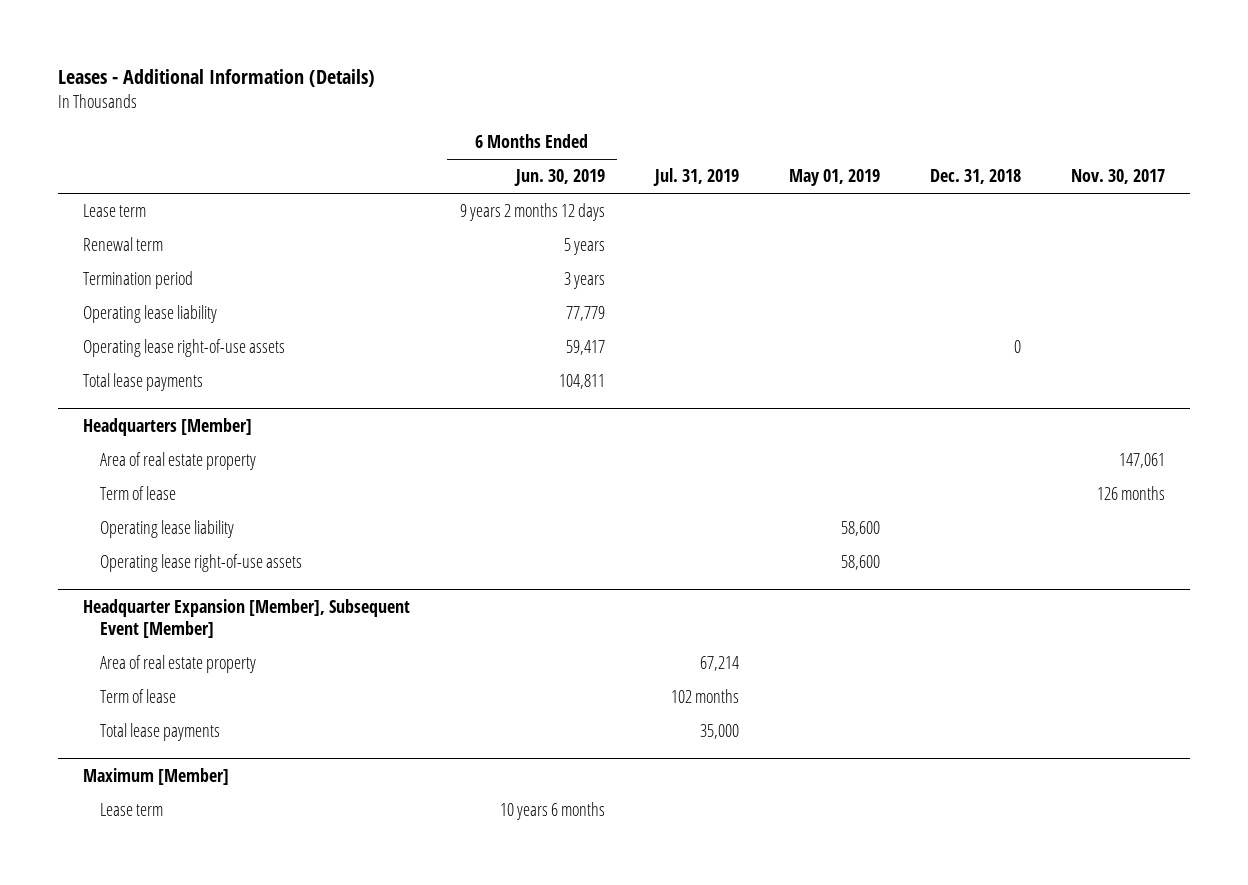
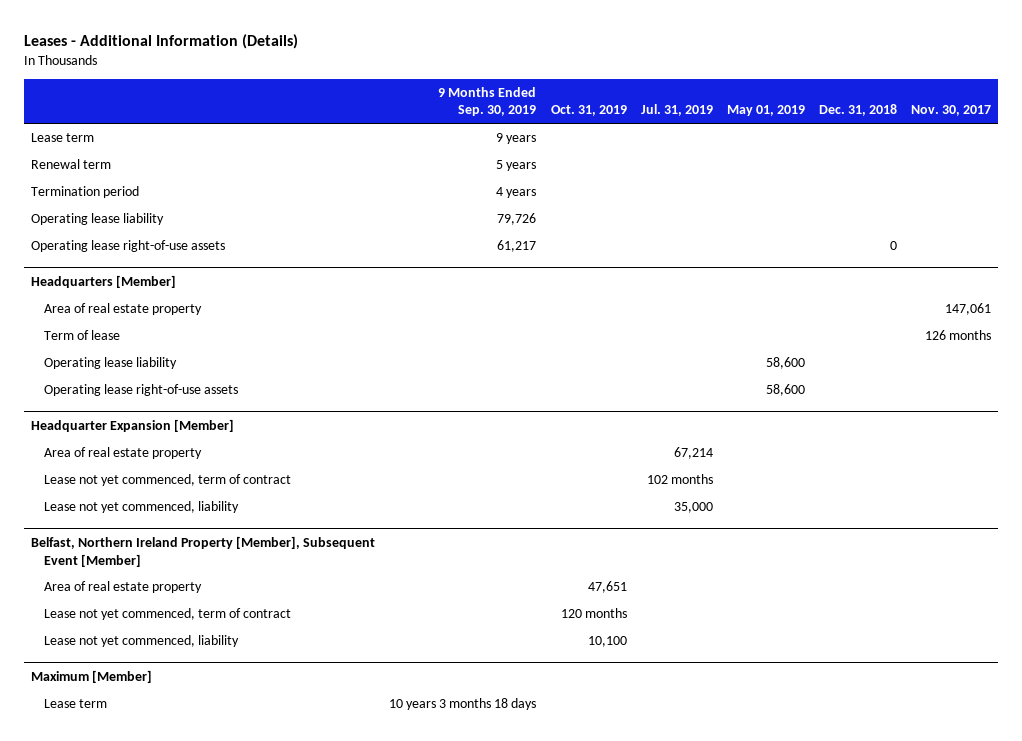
- | 6 Months Ended Jun. 30, 2019 | Jul. 31, 2019 | May 01, 2019 | Dec. 31, 2018 | Nov. 30, 2017
+ | 9 Months Ended Sep. 30, 2019 | Oct. 31, 2019 | Jul. 31, 2019 | May 01, 2019 | Dec. 31, 2018 | Nov. 30, 2017
- Total lease payments | 104,811 | | | |
- Headquarter Expansion [Member], Subsequent Event [Member]
+ Headquarter Expansion [Member]
- Term of lease | | 102 months | | |
- Total lease payments | | 35,000 | | |
+ Lease not yet commenced, term of contract | | | 102 months | | |
+ Lease not yet commenced, liability | | | 35,000 | | |
+ Belfast, Northern Ireland Property [Member], Subsequent Event [Member]
+ Area of real estate property | | 47,651 | | | |
+ Lease not yet commenced, term of contract | | 120 months | | | |
+ Lease not yet commenced, liability | | 10,100 | | | |

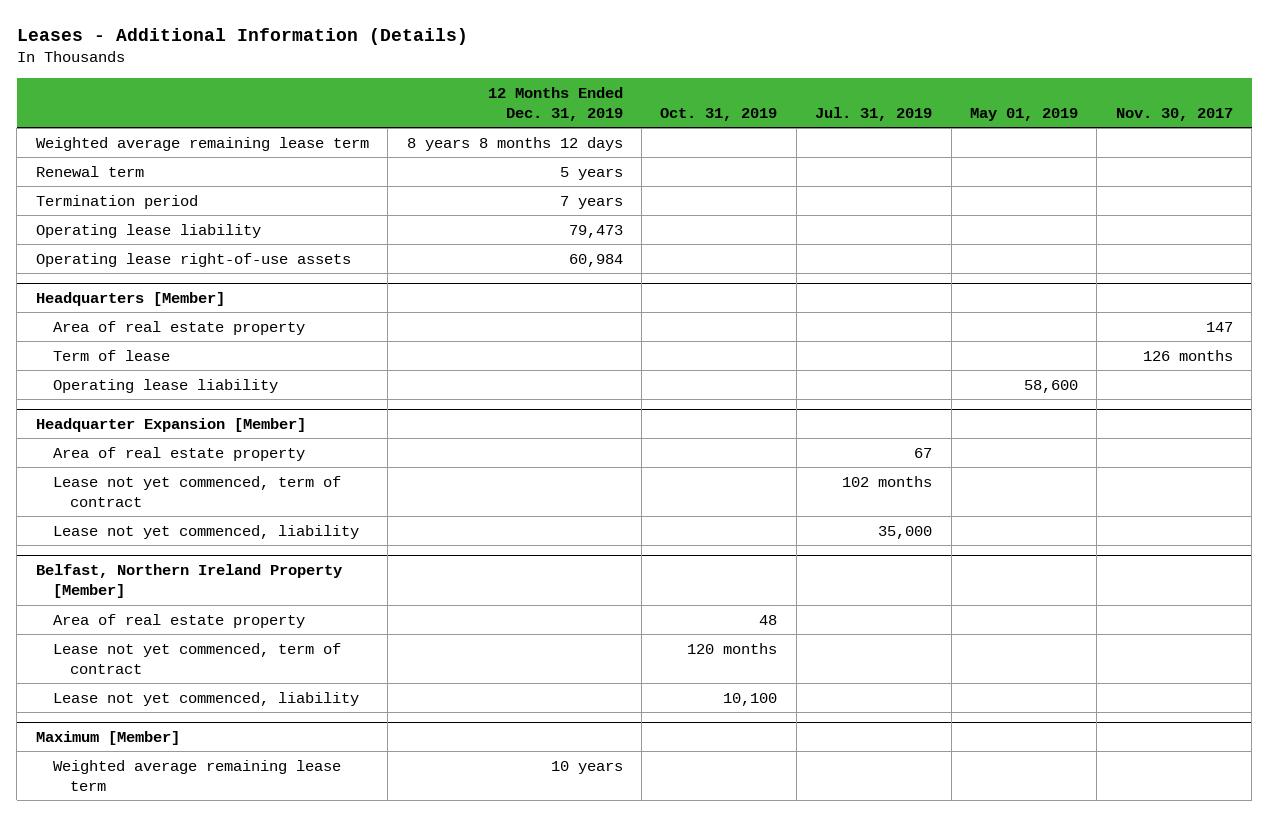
- | 9 Months Ended Sep. 30, 2019 | Oct. 31, 2019 | Jul. 31, 2019 | May 01, 2019 | Dec. 31, 2018 | Nov. 30, 2017
+ | 12 Months Ended Dec. 31, 2019 | Oct. 31, 2019 | Jul. 31, 2019 | May 01, 2019 | Nov. 30, 2017
- Lease term | 9 years | | | | |
+ Weighted average remaining lease term | 8 years 8 months 12 days | | | |
@ Headquarters [Member]
- Area of real estate property | | | | | | 147,061
+ Area of real estate property | | | | | 147
- Operating lease right-of-use assets | | | | 58,600 | |
@ Headquarter Expansion [Member]
- Area of real estate property | | | 67,214 | | |
+ Area of real estate property | | | 67 | |
- Belfast, Northern Ireland Property [Member], Subsequent Event [Member]
- Area of real estate property | | 47,651 | | | |
+ Belfast, Northern Ireland Property [Member]
+ Area of real estate property | | 48 | | |
@ Maximum [Member]
- Lease term | 10 years 3 months 18 days | | | | |
+ Weighted average remaining lease term | 10 years | | | |

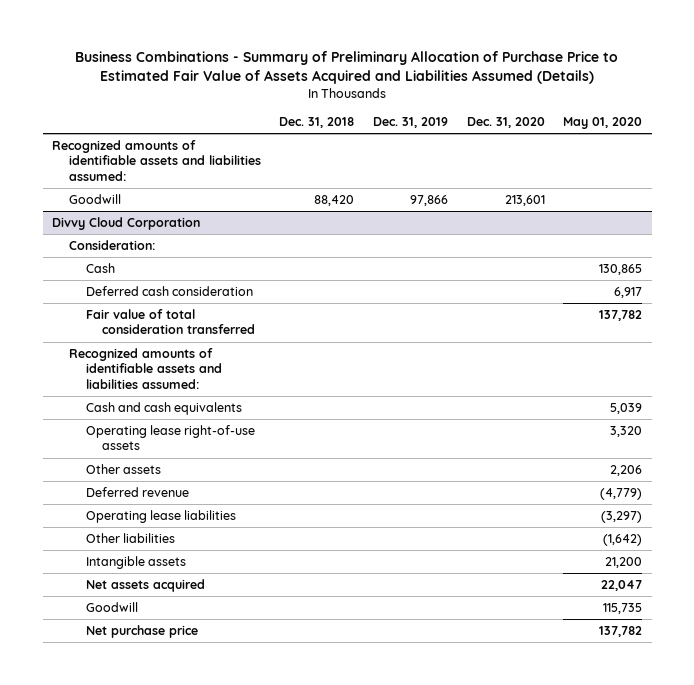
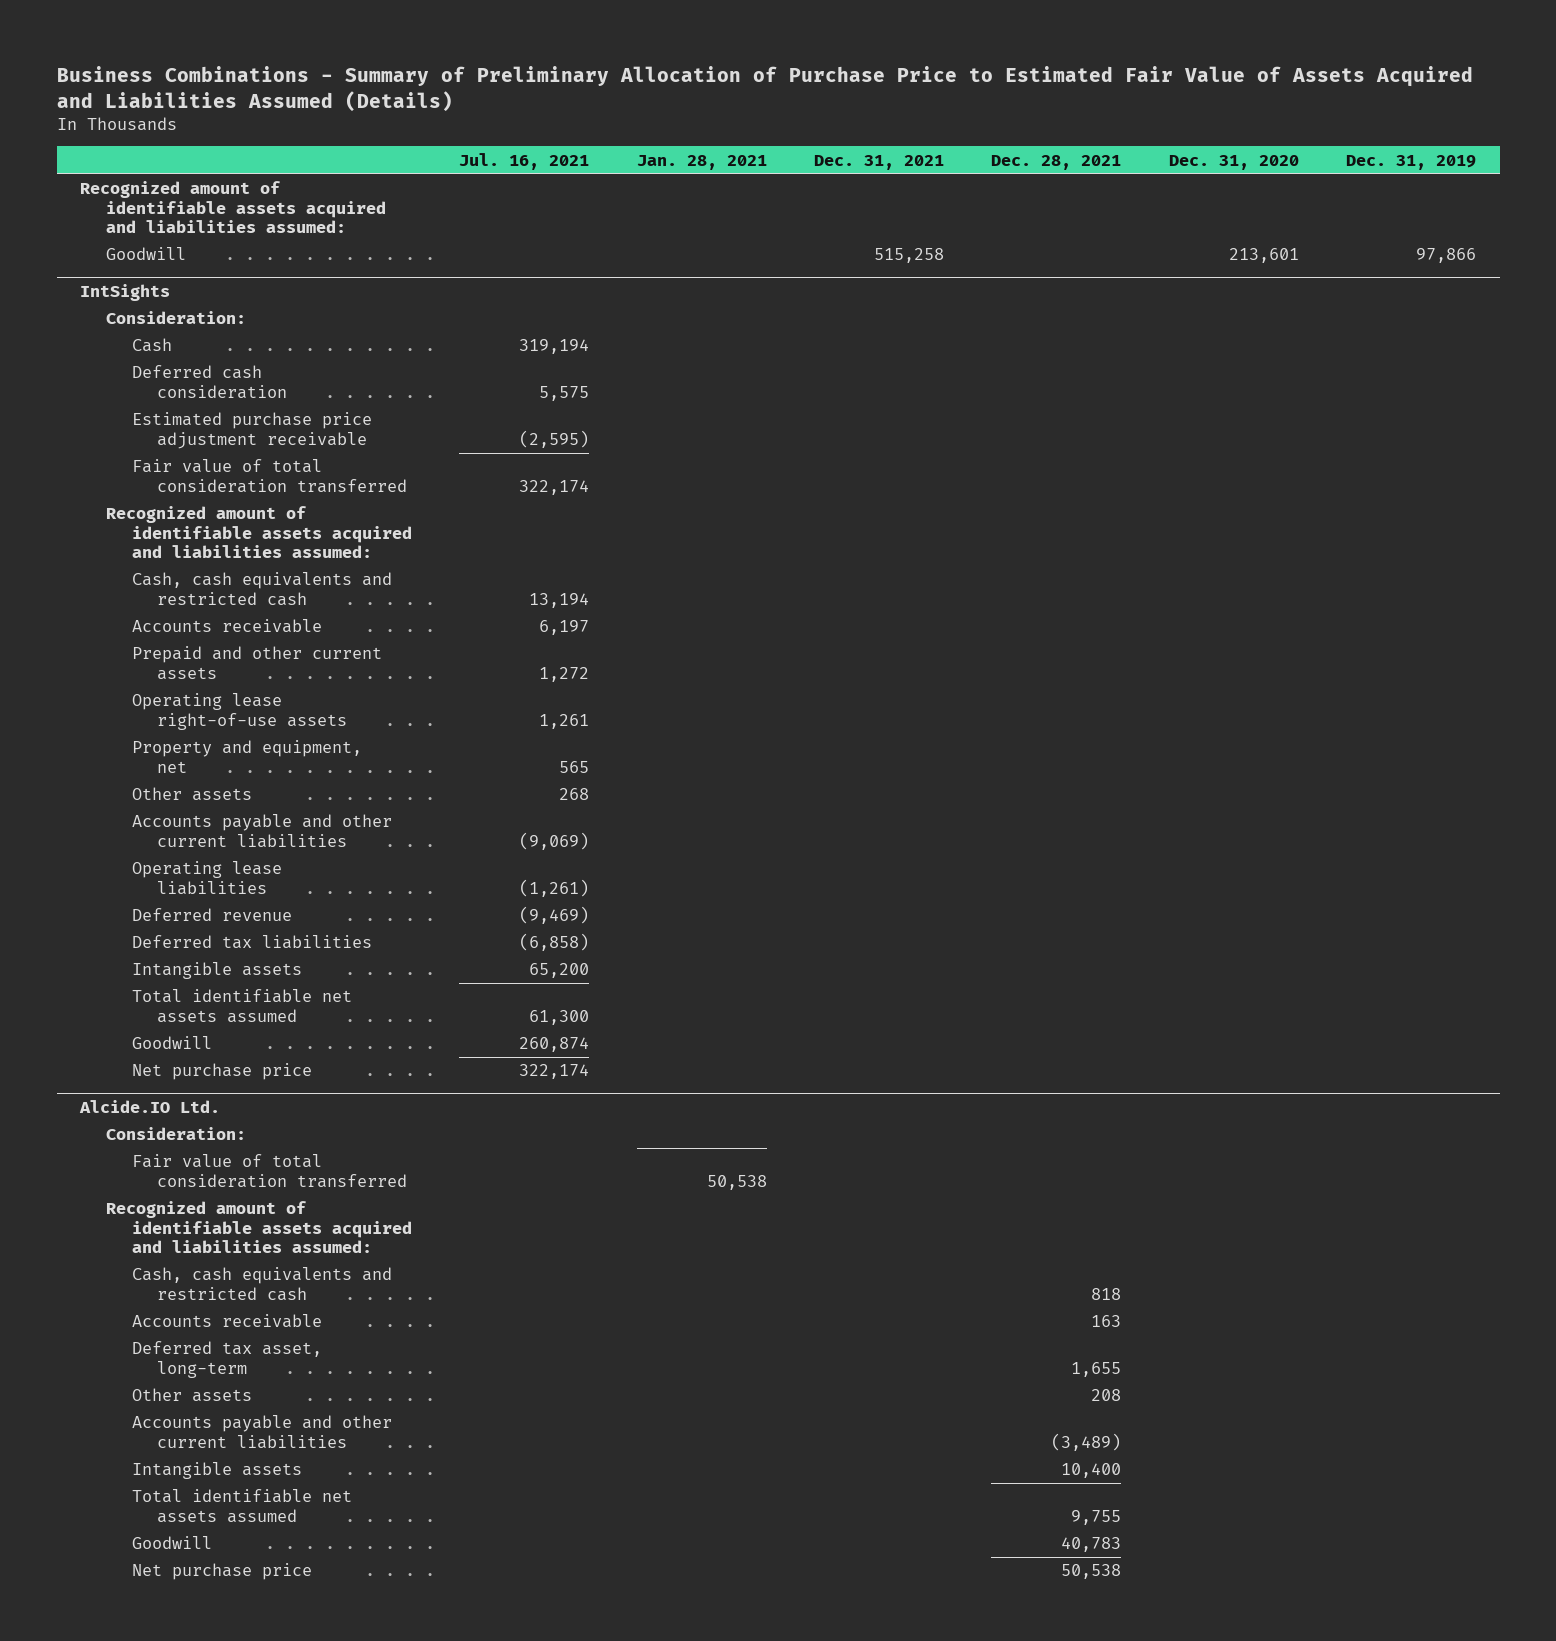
- | Dec. 31, 2018 | Dec. 31, 2019 | Dec. 31, 2020 | May 01, 2020
+ | Jul. 16, 2021 | Jan. 28, 2021 | Dec. 31, 2021 | Dec. 28, 2021 | Dec. 31, 2020 | Dec. 31, 2019
- Recognized amounts of identifiable assets and liabilities assumed:
+ Recognized amount of identifiable assets acquired and liabilities assumed:
- Divvy Cloud Corporation
- Consideration:
- Cash | | | | 130,865
- Deferred cash consideration | | | | 6,917
- Fair value of total consideration transferred | | | | 137,782
- Recognized amounts of identifiable assets and liabilities assumed:
- Cash and cash equivalents | | | | 5,039
- Operating lease right-of-use assets | | | | 3,320
- Other assets | | | | 2,206
- Deferred revenue | | | | (4,779)
- Operating lease liabilities | | | | (3,297)
- Other liabilities | | | | (1,642)
- Intangible assets | | | | 21,200
- Net assets acquired | | | | 22,047
- Goodwill | | | | 115,735
- Net purchase price | | | | 137,782
+ IntSights
+ Consideration:
+ Cash | 319,194 | | | | |
+ Deferred cash consideration | 5,575 | | | | |
+ Estimated purchase price adjustment receivable | (2,595) | | | | |
+ Fair value of total consideration transferred | 322,174 | | | | |
+ Recognized amount of identifiable assets acquired and liabilities assumed:
+ Cash, cash equivalents and restricted cash | 13,194 | | | | |
+ Accounts receivable | 6,197 | | | | |
+ Prepaid and other current assets | 1,272 | | | | |
+ Operating lease right-of-use assets | 1,261 | | | | |
+ Property and equipment, net | 565 | | | | |
+ Other assets | 268 | | | | |
+ Accounts payable and other current liabilities | (9,069) | | | | |
+ Operating lease liabilities | (1,261) | | | | |
+ Deferred revenue | (9,469) | | | | |
+ Deferred tax liabilities | (6,858) | | | | |
+ Intangible assets | 65,200 | | | | |
+ Total identifiable net assets assumed | 61,300 | | | | |
+ Goodwill | 260,874 | | | | |
+ Net purchase price | 322,174 | | | | |
+ Alcide.IO Ltd.
+ Consideration:
+ Fair value of total consideration transferred | | 50,538 | | | |
+ Recognized amount of identifiable assets acquired and liabilities assumed:
+ Cash, cash equivalents and restricted cash | | | | 818 | |
+ Accounts receivable | | | | 163 | |
+ Deferred tax asset, long-term | | | | 1,655 | |
+ Other assets | | | | 208 | |
+ Accounts payable and other current liabilities | | | | (3,489) | |
+ Intangible assets | | | | 10,400 | |
+ Total identifiable net assets assumed | | | | 9,755 | |
+ Goodwill | | | | 40,783 | |
+ Net purchase price | | | | 50,538 | |

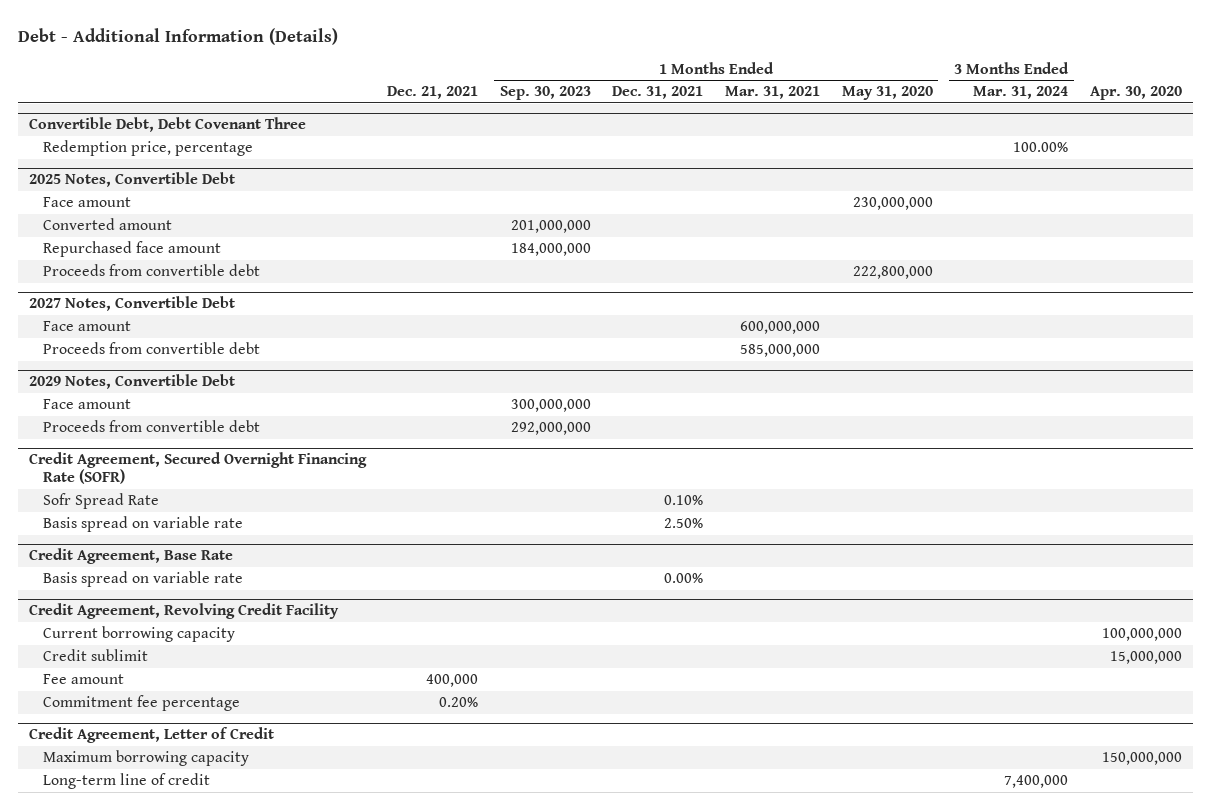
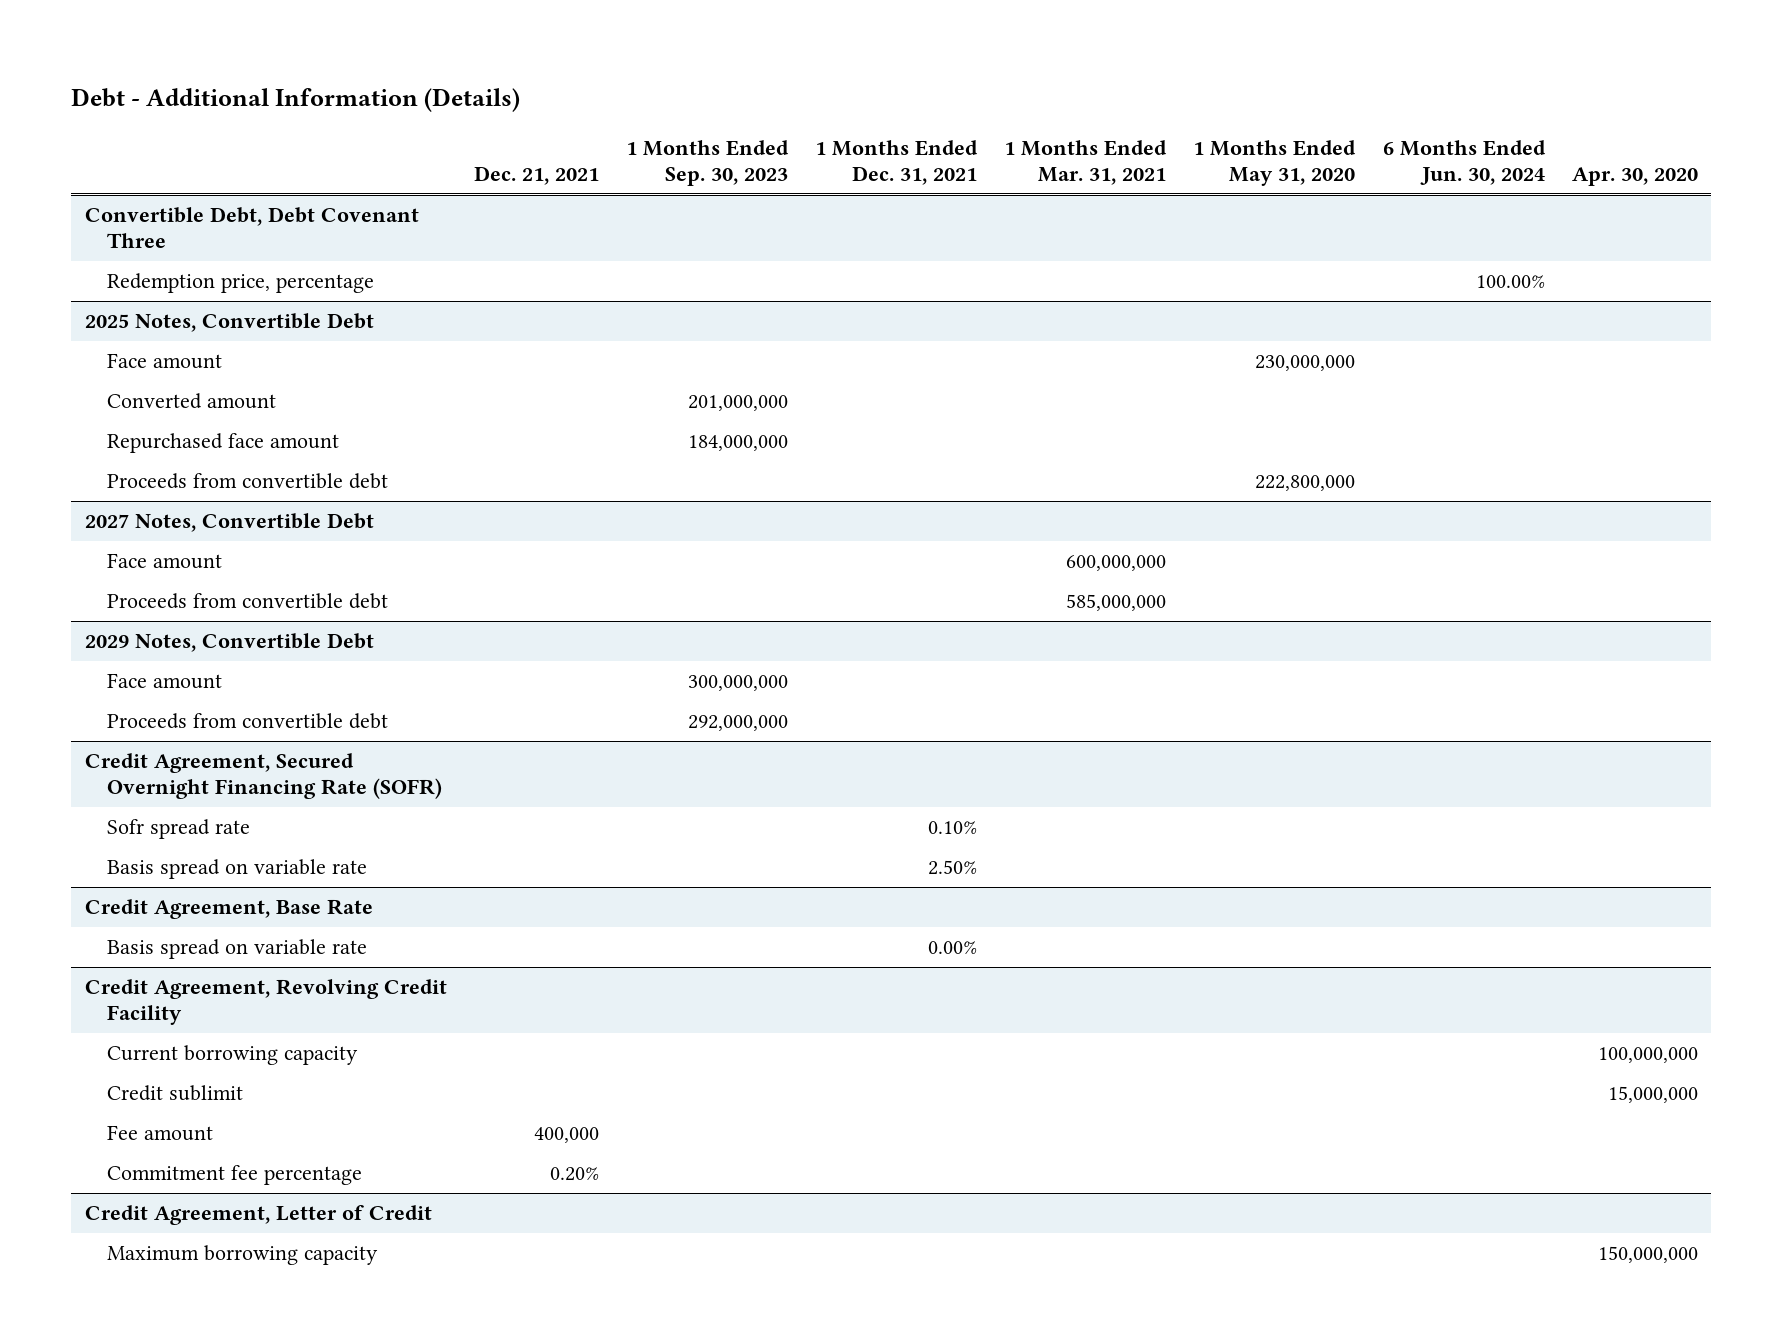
- | Dec. 21, 2021 | 1 Months Ended Sep. 30, 2023 | 1 Months Ended Dec. 31, 2021 | 1 Months Ended Mar. 31, 2021 | 1 Months Ended May 31, 2020 | 3 Months Ended Mar. 31, 2024 | Apr. 30, 2020
+ | Dec. 21, 2021 | 1 Months Ended Sep. 30, 2023 | 1 Months Ended Dec. 31, 2021 | 1 Months Ended Mar. 31, 2021 | 1 Months Ended May 31, 2020 | 6 Months Ended Jun. 30, 2024 | Apr. 30, 2020
@ Credit Agreement, Secured Overnight Financing Rate (SOFR)
- Sofr Spread Rate | | | 0.10% | | | |
+ Sofr spread rate | | | 0.10% | | | |
@ Credit Agreement, Letter of Credit
- Long-term line of credit | | | | | | 7,400,000 |

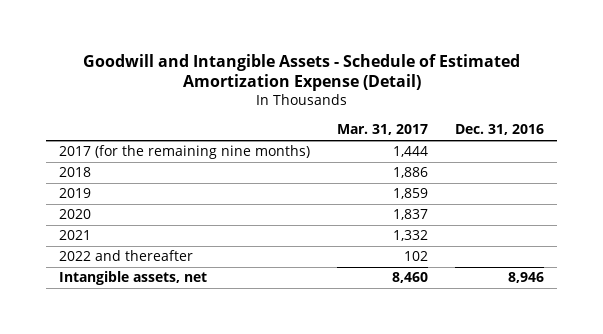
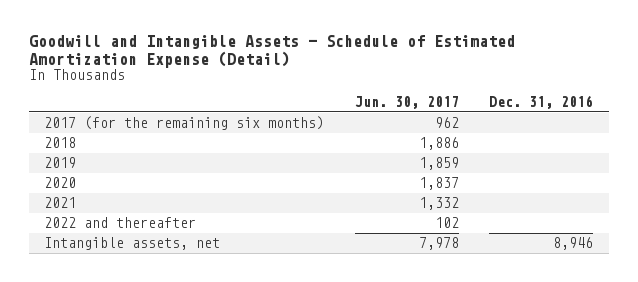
- | Mar. 31, 2017 | Dec. 31, 2016
+ | Jun. 30, 2017 | Dec. 31, 2016
- 2017 (for the remaining nine months) | 1,444 |
+ 2017 (for the remaining six months) | 962 |

